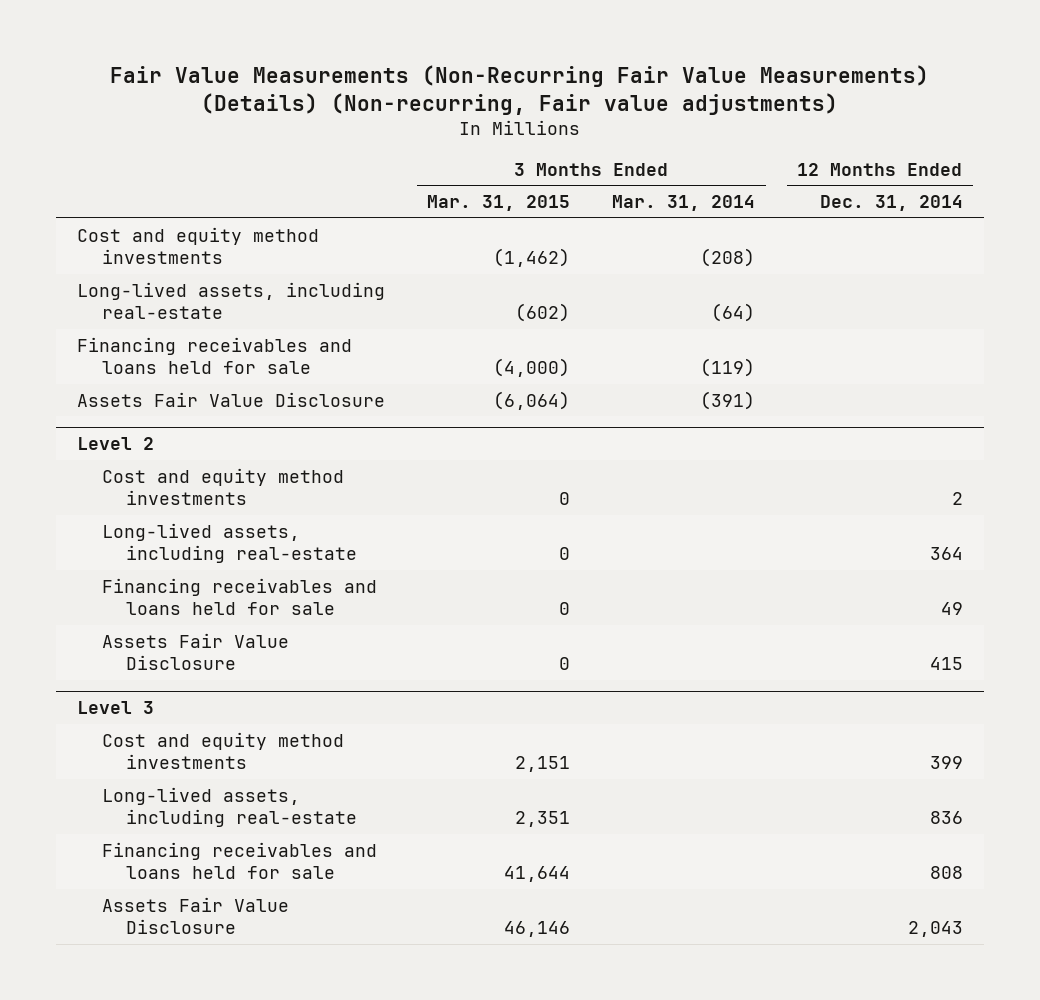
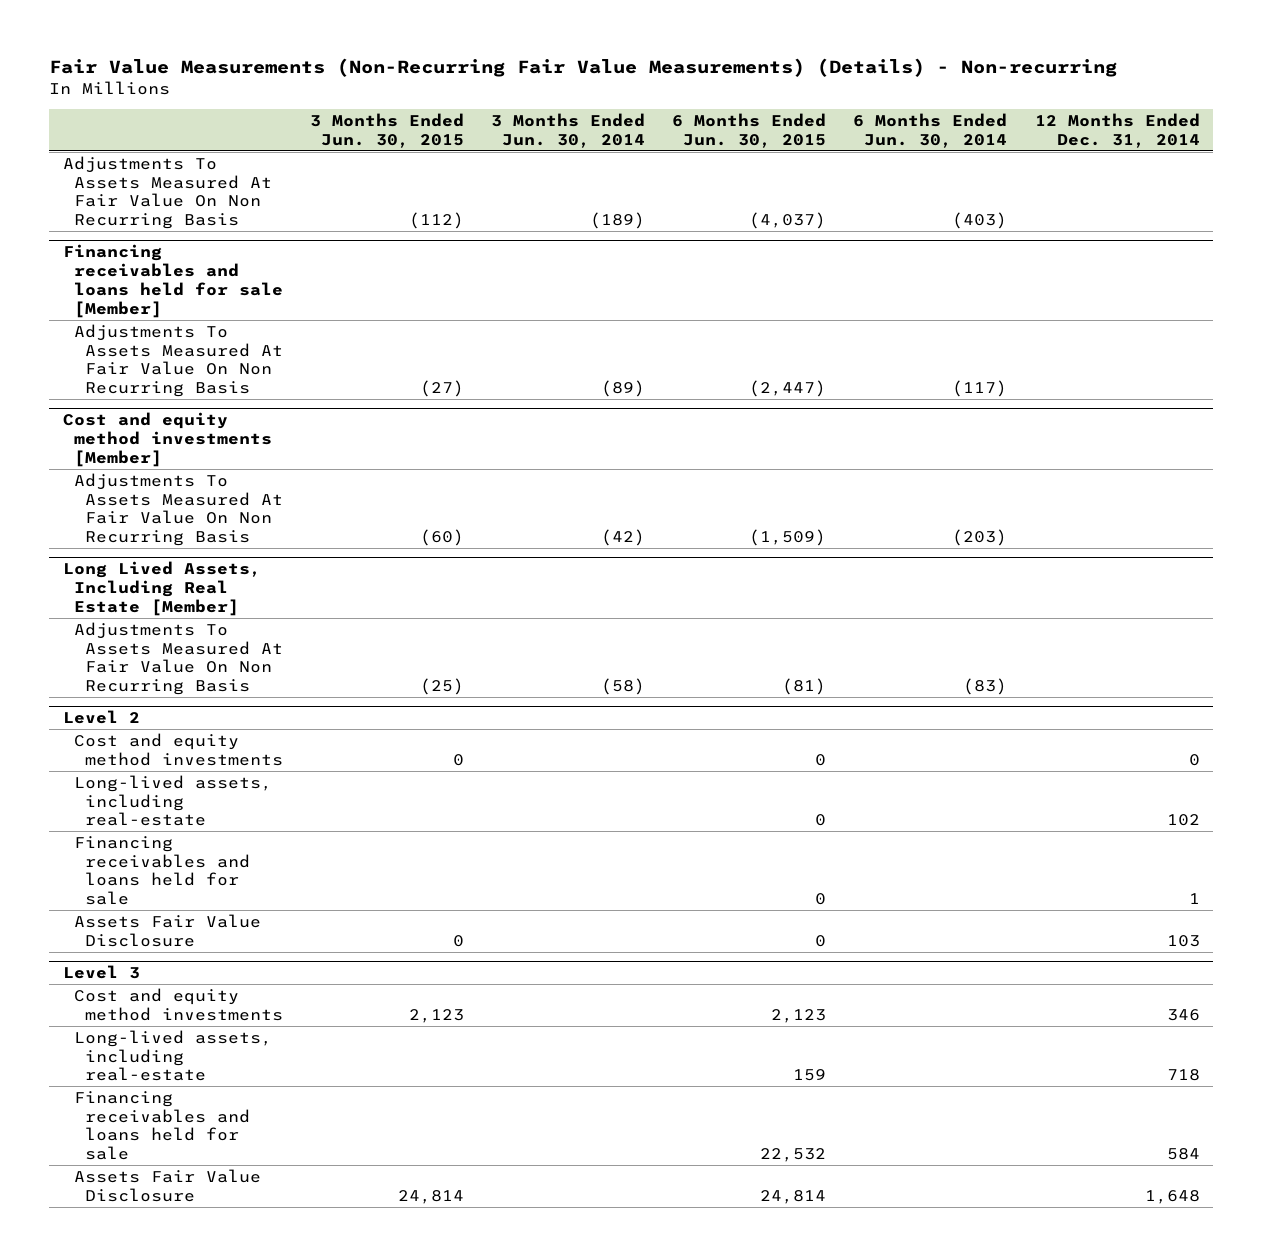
- Fair Value Measurements (Non-Recurring Fair Value Measurements) (Details) (Non-recurring, Fair value adjustments)
+ Fair Value Measurements (Non-Recurring Fair Value Measurements) (Details) - Non-recurring
- | 3 Months Ended Mar. 31, 2015 | 3 Months Ended Mar. 31, 2014 | 12 Months Ended Dec. 31, 2014
+ | 3 Months Ended Jun. 30, 2015 | 3 Months Ended Jun. 30, 2014 | 6 Months Ended Jun. 30, 2015 | 6 Months Ended Jun. 30, 2014 | 12 Months Ended Dec. 31, 2014
- Cost and equity method investments | (1,462) | (208) |
- Long-lived assets, including real-estate | (602) | (64) |
- Financing receivables and loans held for sale | (4,000) | (119) |
- Assets Fair Value Disclosure | (6,064) | (391) |
+ Adjustments To Assets Measured At Fair Value On Non Recurring Basis | (112) | (189) | (4,037) | (403) |
+ Financing receivables and loans held for sale [Member]
+ Adjustments To Assets Measured At Fair Value On Non Recurring Basis | (27) | (89) | (2,447) | (117) |
+ Cost and equity method investments [Member]
+ Adjustments To Assets Measured At Fair Value On Non Recurring Basis | (60) | (42) | (1,509) | (203) |
+ Long Lived Assets, Including Real Estate [Member]
+ Adjustments To Assets Measured At Fair Value On Non Recurring Basis | (25) | (58) | (81) | (83) |
@ Level 2
- Cost and equity method investments | 0 | | 2
- Long-lived assets, including real-estate | 0 | | 364
- Financing receivables and loans held for sale | 0 | | 49
- Assets Fair Value Disclosure | 0 | | 415
+ Cost and equity method investments | 0 | | 0 | | 0
+ Long-lived assets, including real-estate | | | 0 | | 102
+ Financing receivables and loans held for sale | | | 0 | | 1
+ Assets Fair Value Disclosure | 0 | | 0 | | 103
@ Level 3
- Cost and equity method investments | 2,151 | | 399
- Long-lived assets, including real-estate | 2,351 | | 836
- Financing receivables and loans held for sale | 41,644 | | 808
- Assets Fair Value Disclosure | 46,146 | | 2,043
+ Cost and equity method investments | 2,123 | | 2,123 | | 346
+ Long-lived assets, including real-estate | | | 159 | | 718
+ Financing receivables and loans held for sale | | | 22,532 | | 584
+ Assets Fair Value Disclosure | 24,814 | | 24,814 | | 1,648

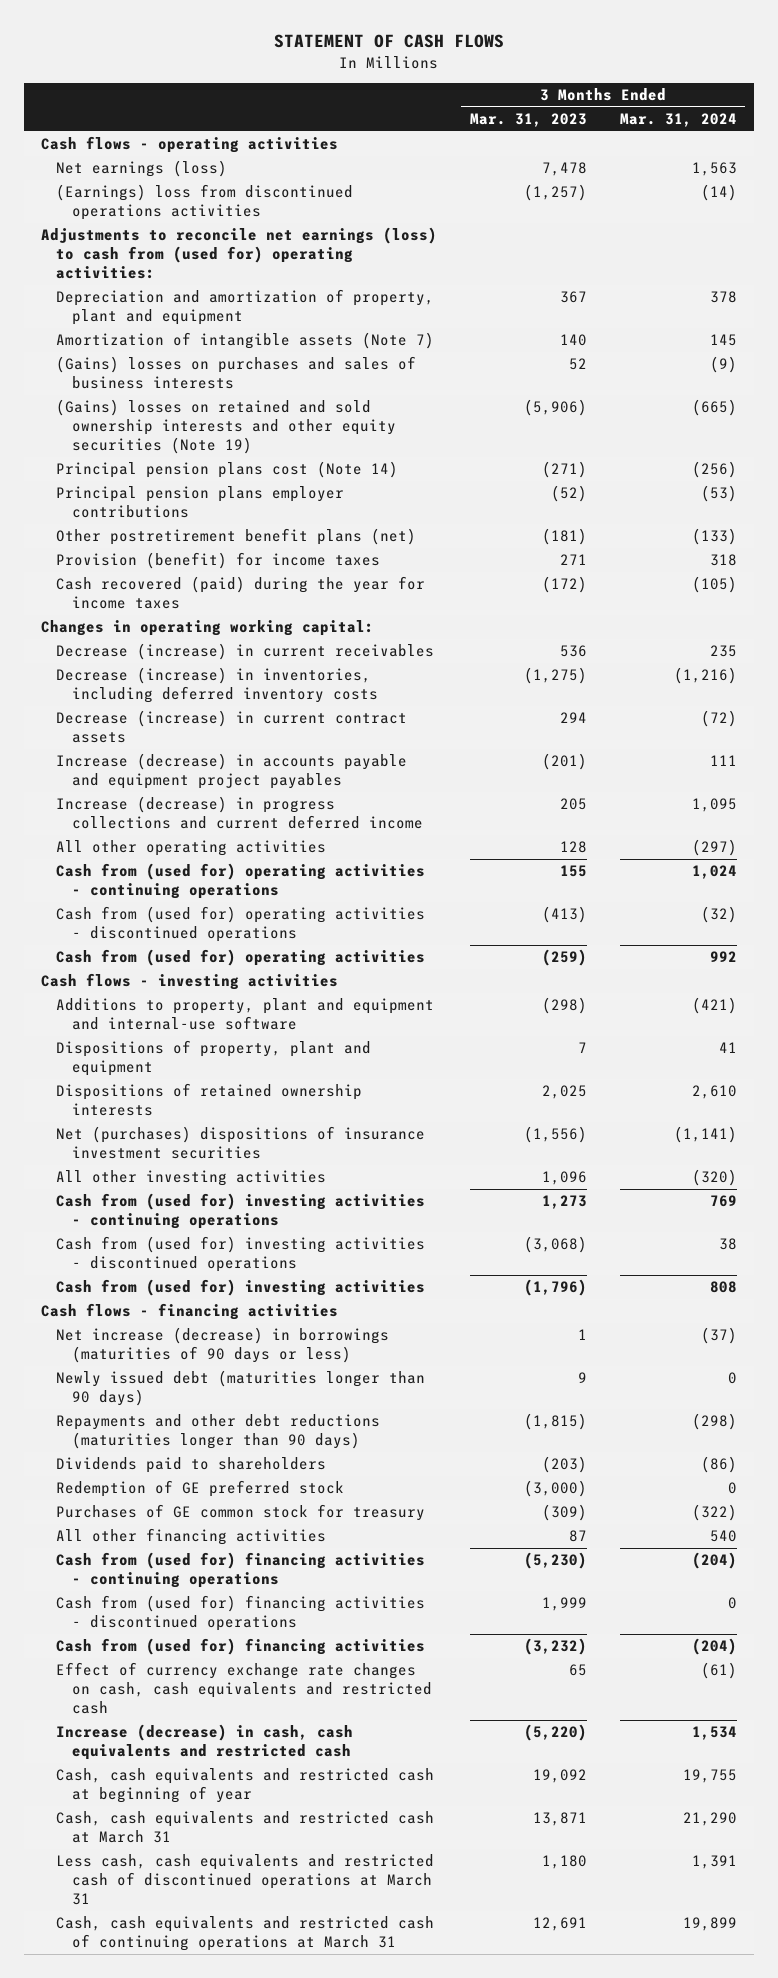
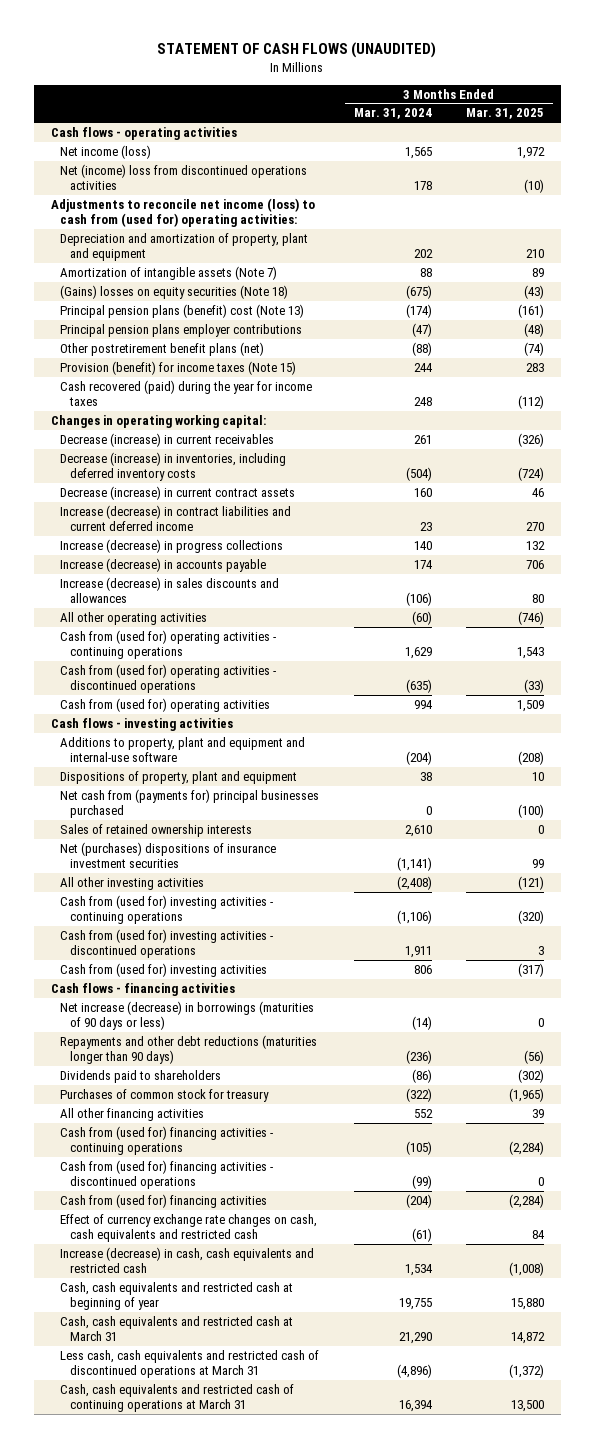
- STATEMENT OF CASH FLOWS
+ STATEMENT OF CASH FLOWS (UNAUDITED)
- | 3 Months Ended Mar. 31, 2023 | 3 Months Ended Mar. 31, 2024
+ | 3 Months Ended Mar. 31, 2024 | 3 Months Ended Mar. 31, 2025
- Net earnings (loss) | 7,478 | 1,563
- (Earnings) loss from discontinued operations activities | (1,257) | (14)
- Adjustments to reconcile net earnings (loss) to cash from (used for) operating activities:
- Depreciation and amortization of property, plant and equipment | 367 | 378
- Amortization of intangible assets (Note 7) | 140 | 145
- (Gains) losses on purchases and sales of business interests | 52 | (9)
- (Gains) losses on retained and sold ownership interests and other equity securities (Note 19) | (5,906) | (665)
- Principal pension plans cost (Note 14) | (271) | (256)
- Principal pension plans employer contributions | (52) | (53)
- Other postretirement benefit plans (net) | (181) | (133)
- Provision (benefit) for income taxes | 271 | 318
- Cash recovered (paid) during the year for income taxes | (172) | (105)
+ Net income (loss) | 1,565 | 1,972
+ Net (income) loss from discontinued operations activities | 178 | (10)
+ Adjustments to reconcile net income (loss) to cash from (used for) operating activities:
+ Depreciation and amortization of property, plant and equipment | 202 | 210
+ Amortization of intangible assets (Note 7) | 88 | 89
+ (Gains) losses on equity securities (Note 18) | (675) | (43)
+ Principal pension plans (benefit) cost (Note 13) | (174) | (161)
+ Principal pension plans employer contributions | (47) | (48)
+ Other postretirement benefit plans (net) | (88) | (74)
+ Provision (benefit) for income taxes (Note 15) | 244 | 283
+ Cash recovered (paid) during the year for income taxes | 248 | (112)
- Decrease (increase) in current receivables | 536 | 235
- Decrease (increase) in inventories, including deferred inventory costs | (1,275) | (1,216)
- Decrease (increase) in current contract assets | 294 | (72)
- Increase (decrease) in accounts payable and equipment project payables | (201) | 111
- Increase (decrease) in progress collections and current deferred income | 205 | 1,095
- All other operating activities | 128 | (297)
- Cash from (used for) operating activities - continuing operations | 155 | 1,024
- Cash from (used for) operating activities - discontinued operations | (413) | (32)
- Cash from (used for) operating activities | (259) | 992
+ Decrease (increase) in current receivables | 261 | (326)
+ Decrease (increase) in inventories, including deferred inventory costs | (504) | (724)
+ Decrease (increase) in current contract assets | 160 | 46
+ Increase (decrease) in contract liabilities and current deferred income | 23 | 270
+ Increase (decrease) in progress collections | 140 | 132
+ Increase (decrease) in accounts payable | 174 | 706
+ Increase (decrease) in sales discounts and allowances | (106) | 80
+ All other operating activities | (60) | (746)
+ Cash from (used for) operating activities - continuing operations | 1,629 | 1,543
+ Cash from (used for) operating activities - discontinued operations | (635) | (33)
+ Cash from (used for) operating activities | 994 | 1,509
- Additions to property, plant and equipment and internal-use software | (298) | (421)
- Dispositions of property, plant and equipment | 7 | 41
- Dispositions of retained ownership interests | 2,025 | 2,610
+ Additions to property, plant and equipment and internal-use software | (204) | (208)
+ Dispositions of property, plant and equipment | 38 | 10
+ Net cash from (payments for) principal businesses purchased | 0 | (100)
+ Sales of retained ownership interests | 2,610 | 0
- All other investing activities | 1,096 | (320)
- Cash from (used for) investing activities - continuing operations | 1,273 | 769
- Cash from (used for) investing activities - discontinued operations | (3,068) | 38
- Cash from (used for) investing activities | (1,796) | 808
+ All other investing activities | (2,408) | (121)
+ Cash from (used for) investing activities - continuing operations | (1,106) | (320)
+ Cash from (used for) investing activities - discontinued operations | 1,911 | 3
+ Cash from (used for) investing activities | 806 | (317)
- Net increase (decrease) in borrowings (maturities of 90 days or less) | 1 | (37)
- Newly issued debt (maturities longer than 90 days) | 9 | 0
- Repayments and other debt reductions (maturities longer than 90 days) | (1,815) | (298)
+ Net increase (decrease) in borrowings (maturities of 90 days or less) | (14) | 0
+ Repayments and other debt reductions (maturities longer than 90 days) | (236) | (56)
- Redemption of GE preferred stock | (3,000) | 0
- Purchases of GE common stock for treasury | (309) | (322)
- All other financing activities | 87 | 540
- Cash from (used for) financing activities - continuing operations | (5,230) | (204)
- Cash from (used for) financing activities - discontinued operations | 1,999 | 0
+ Purchases of common stock for treasury | (322) | (1,965)
+ All other financing activities | 552 | 39
+ Cash from (used for) financing activities - continuing operations | (105) | (2,284)
+ Cash from (used for) financing activities - discontinued operations | (99) | 0
- Less cash, cash equivalents and restricted cash of discontinued operations at March 31 | 1,180 | 1,391
- Cash, cash equivalents and restricted cash of continuing operations at March 31 | 12,691 | 19,899
+ Less cash, cash equivalents and restricted cash of discontinued operations at March 31 | (4,896) | (1,372)
+ Cash, cash equivalents and restricted cash of continuing operations at March 31 | 16,394 | 13,500

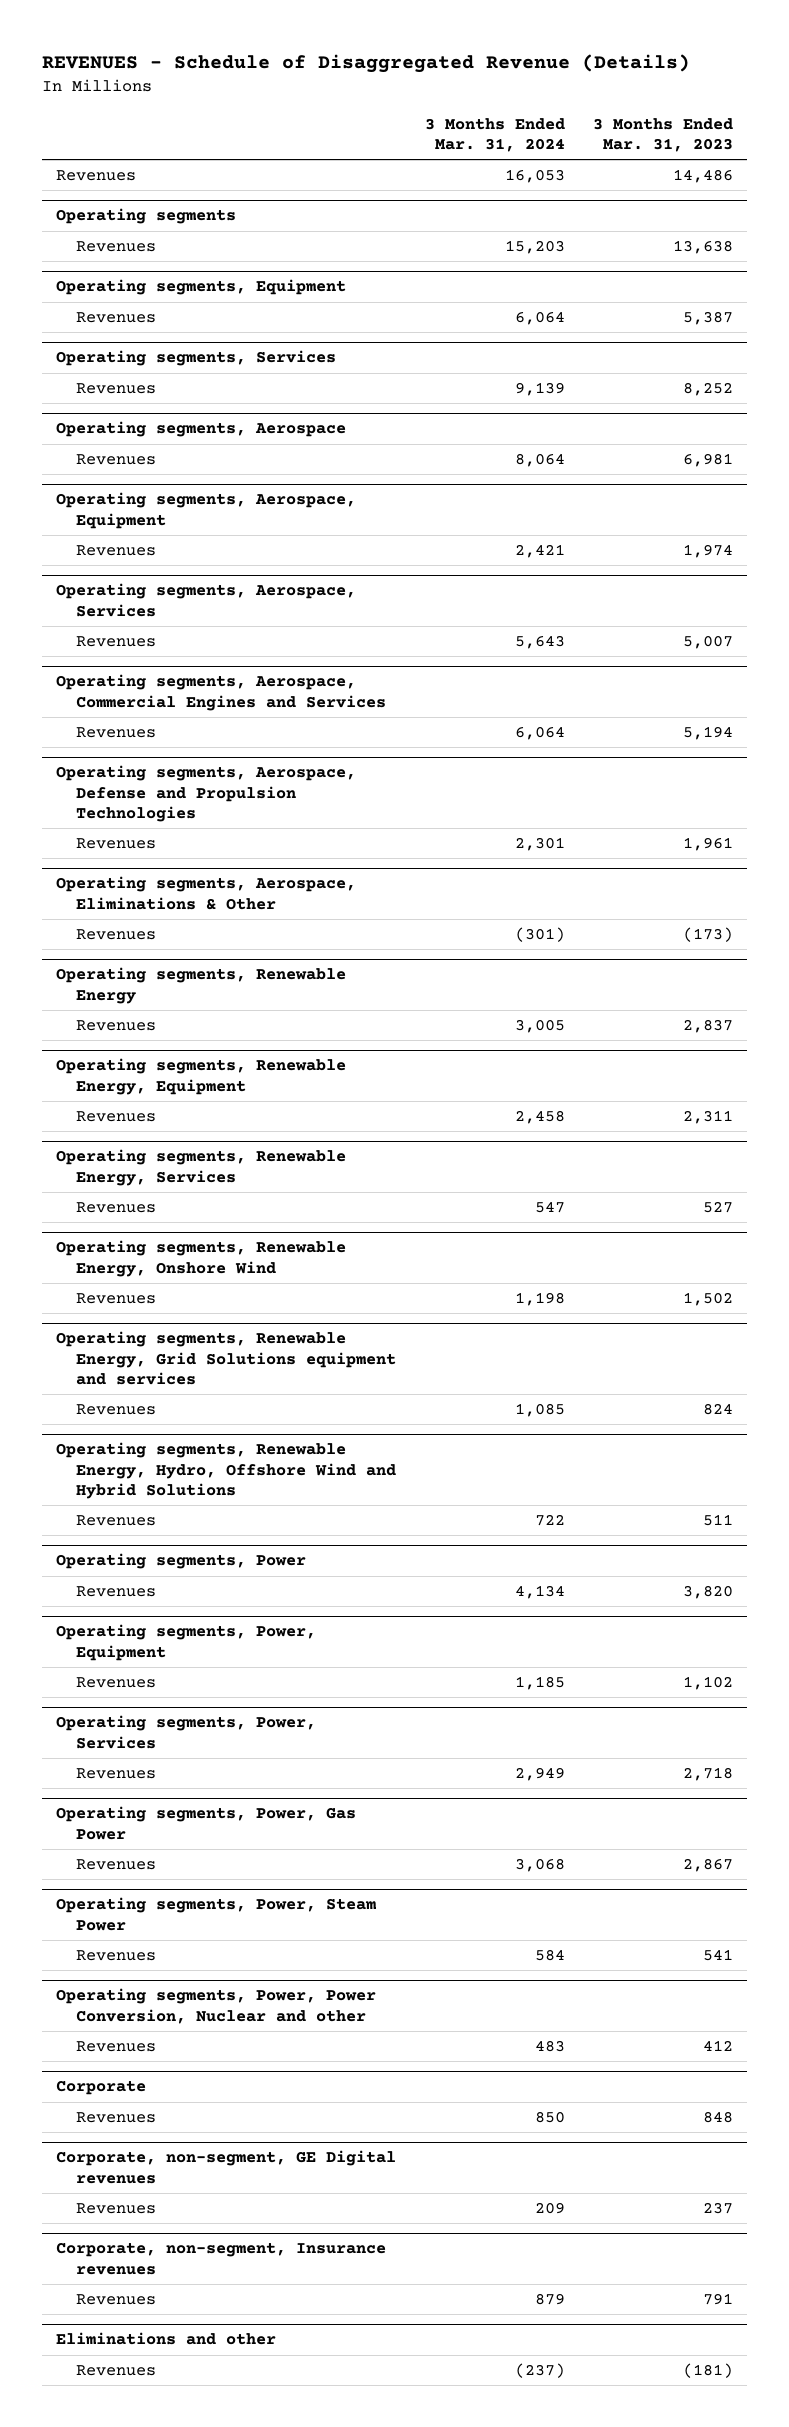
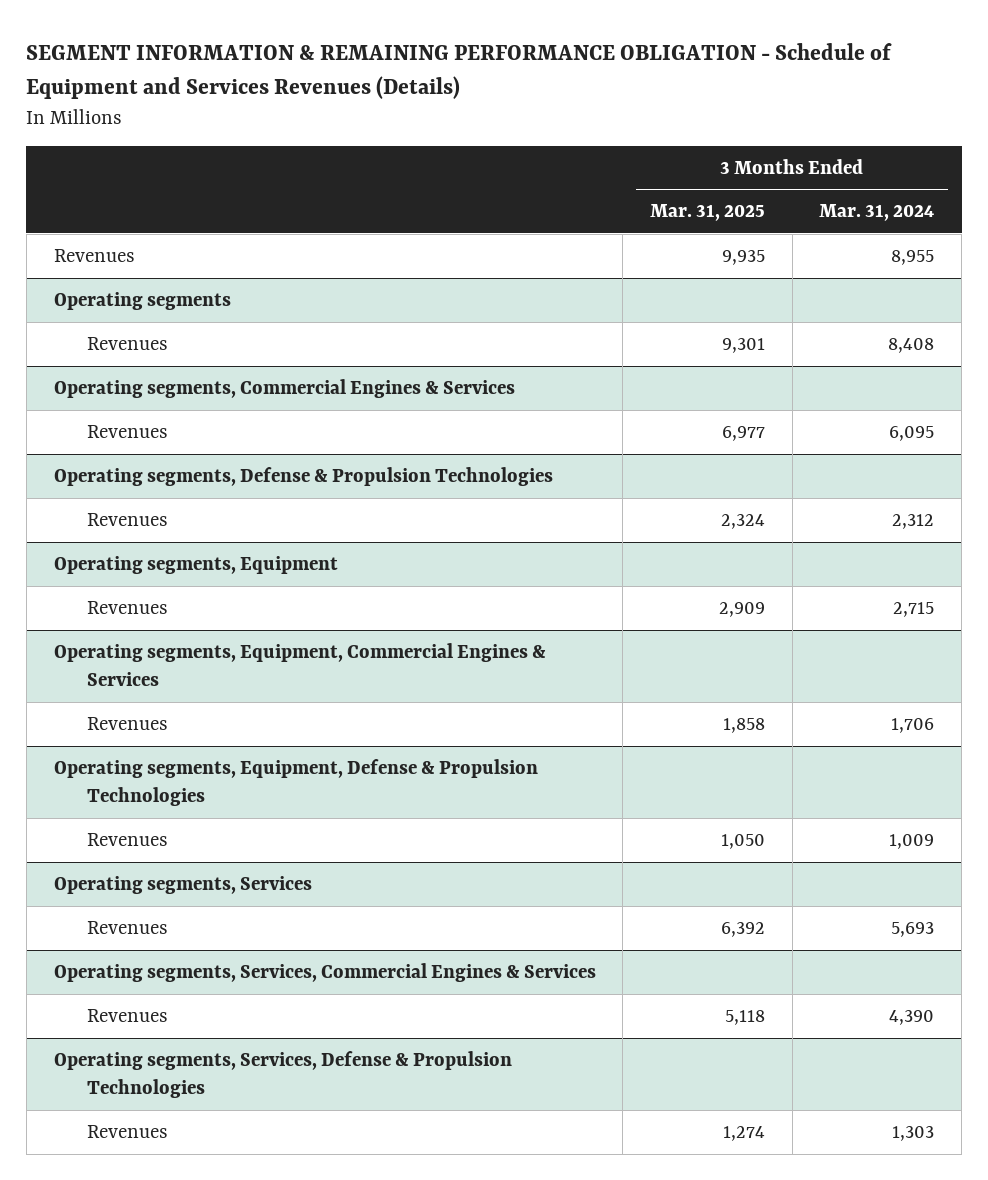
- REVENUES - Schedule of Disaggregated Revenue (Details)
+ SEGMENT INFORMATION & REMAINING PERFORMANCE OBLIGATION - Schedule of Equipment and Services Revenues (Details)
- | 3 Months Ended Mar. 31, 2024 | 3 Months Ended Mar. 31, 2023
+ | 3 Months Ended Mar. 31, 2025 | 3 Months Ended Mar. 31, 2024
- Revenues | 16,053 | 14,486
+ Revenues | 9,935 | 8,955
@ Operating segments
- Revenues | 15,203 | 13,638
+ Revenues | 9,301 | 8,408
+ Operating segments, Commercial Engines & Services
+ Revenues | 6,977 | 6,095
+ Operating segments, Defense & Propulsion Technologies
+ Revenues | 2,324 | 2,312
@ Operating segments, Equipment
- Revenues | 6,064 | 5,387
+ Revenues | 2,909 | 2,715
+ Operating segments, Equipment, Commercial Engines & Services
+ Revenues | 1,858 | 1,706
+ Operating segments, Equipment, Defense & Propulsion Technologies
+ Revenues | 1,050 | 1,009
@ Operating segments, Services
- Revenues | 9,139 | 8,252
- Operating segments, Aerospace
- Revenues | 8,064 | 6,981
- Operating segments, Aerospace, Equipment
- Revenues | 2,421 | 1,974
- Operating segments, Aerospace, Services
- Revenues | 5,643 | 5,007
- Operating segments, Aerospace, Commercial Engines and Services
- Revenues | 6,064 | 5,194
- Operating segments, Aerospace, Defense and Propulsion Technologies
- Revenues | 2,301 | 1,961
- Operating segments, Aerospace, Eliminations & Other
- Revenues | (301) | (173)
- Operating segments, Renewable Energy
- Revenues | 3,005 | 2,837
- Operating segments, Renewable Energy, Equipment
- Revenues | 2,458 | 2,311
- Operating segments, Renewable Energy, Services
- Revenues | 547 | 527
- Operating segments, Renewable Energy, Onshore Wind
- Revenues | 1,198 | 1,502
- Operating segments, Renewable Energy, Grid Solutions equipment and services
- Revenues | 1,085 | 824
- Operating segments, Renewable Energy, Hydro, Offshore Wind and Hybrid Solutions
- Revenues | 722 | 511
- Operating segments, Power
- Revenues | 4,134 | 3,820
- Operating segments, Power, Equipment
- Revenues | 1,185 | 1,102
- Operating segments, Power, Services
- Revenues | 2,949 | 2,718
- Operating segments, Power, Gas Power
- Revenues | 3,068 | 2,867
- Operating segments, Power, Steam Power
- Revenues | 584 | 541
- Operating segments, Power, Power Conversion, Nuclear and other
- Revenues | 483 | 412
- Corporate
- Revenues | 850 | 848
- Corporate, non-segment, GE Digital revenues
- Revenues | 209 | 237
- Corporate, non-segment, Insurance revenues
- Revenues | 879 | 791
- Eliminations and other
- Revenues | (237) | (181)
@ Operating segments, Services
+ Revenues | 6,392 | 5,693
+ Operating segments, Services, Commercial Engines & Services
+ Revenues | 5,118 | 4,390
+ Operating segments, Services, Defense & Propulsion Technologies
+ Revenues | 1,274 | 1,303

